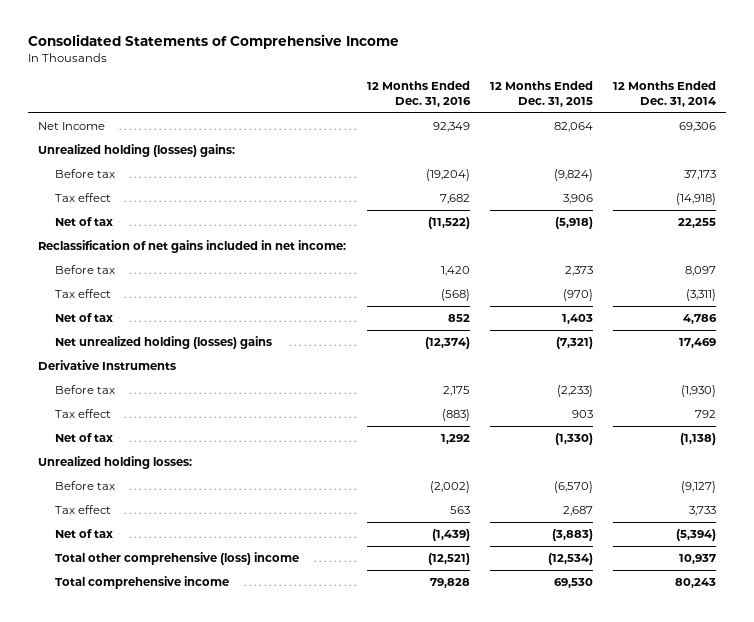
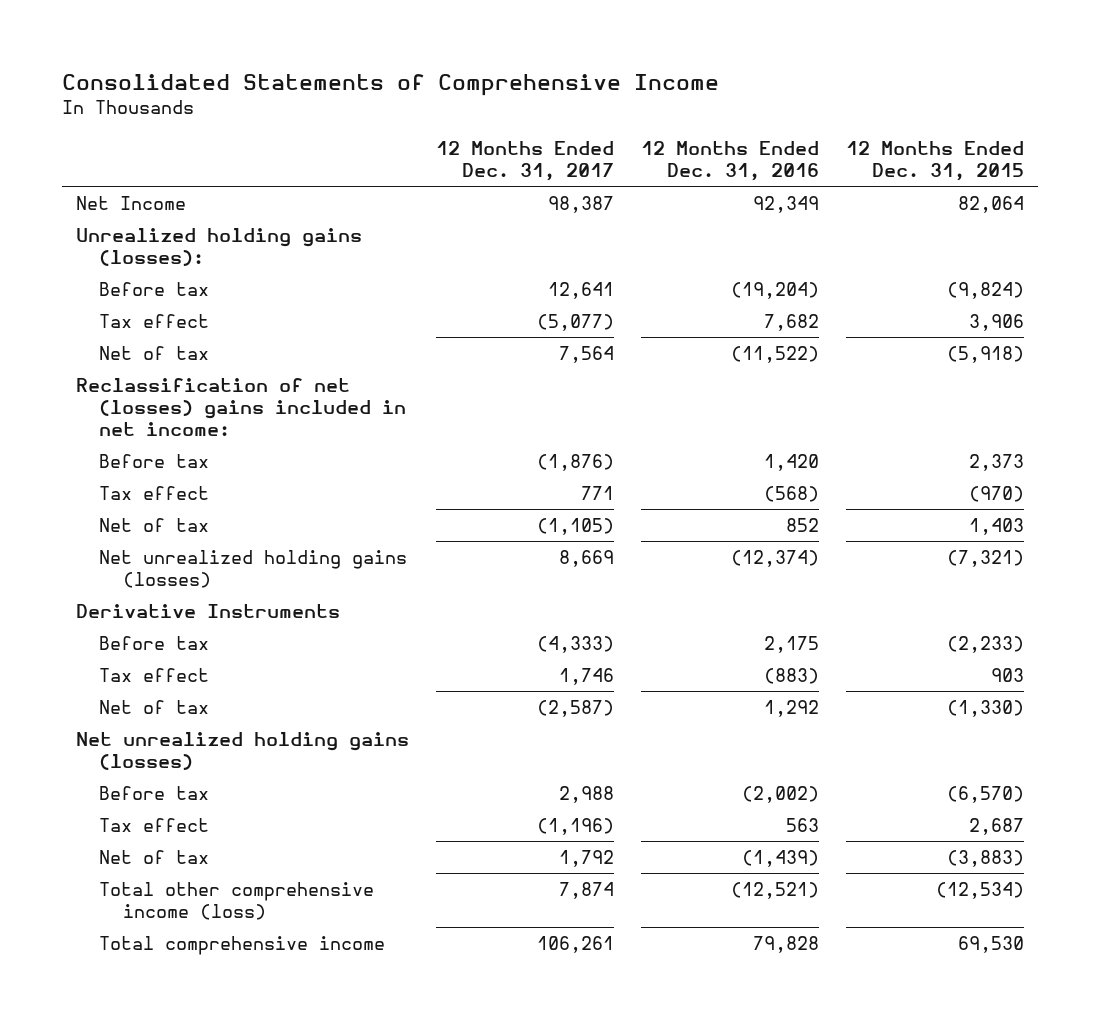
- | 12 Months Ended Dec. 31, 2016 | 12 Months Ended Dec. 31, 2015 | 12 Months Ended Dec. 31, 2014
+ | 12 Months Ended Dec. 31, 2017 | 12 Months Ended Dec. 31, 2016 | 12 Months Ended Dec. 31, 2015
- Unrealized holding (losses) gains:
+ Unrealized holding gains (losses):
- Reclassification of net gains included in net income:
+ Reclassification of net (losses) gains included in net income:
- Net unrealized holding (losses) gains | (12,374) | (7,321) | 17,469
+ Net unrealized holding gains (losses) | 8,669 | (12,374) | (7,321)
- Unrealized holding losses:
+ Net unrealized holding gains (losses)
- Total other comprehensive (loss) income | (12,521) | (12,534) | 10,937
+ Total other comprehensive income (loss) | 7,874 | (12,521) | (12,534)

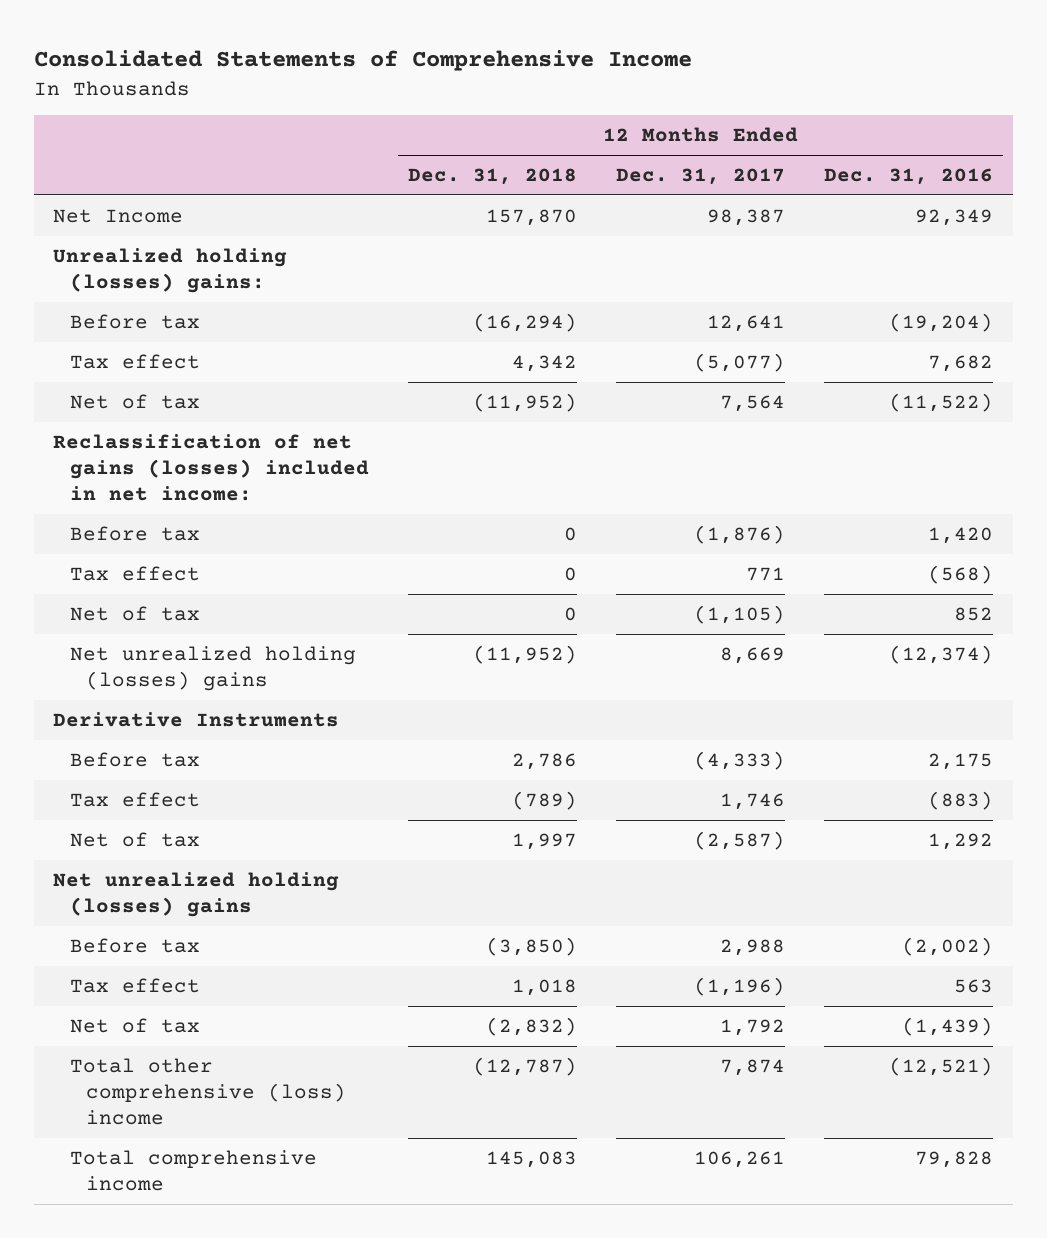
- | 12 Months Ended Dec. 31, 2017 | 12 Months Ended Dec. 31, 2016 | 12 Months Ended Dec. 31, 2015
+ | 12 Months Ended Dec. 31, 2018 | 12 Months Ended Dec. 31, 2017 | 12 Months Ended Dec. 31, 2016
- Unrealized holding gains (losses):
+ Unrealized holding (losses) gains:
- Reclassification of net (losses) gains included in net income:
+ Reclassification of net gains (losses) included in net income:
- Net unrealized holding gains (losses) | 8,669 | (12,374) | (7,321)
+ Net unrealized holding (losses) gains | (11,952) | 8,669 | (12,374)
- Net unrealized holding gains (losses)
+ Net unrealized holding (losses) gains
- Total other comprehensive income (loss) | 7,874 | (12,521) | (12,534)
+ Total other comprehensive (loss) income | (12,787) | 7,874 | (12,521)

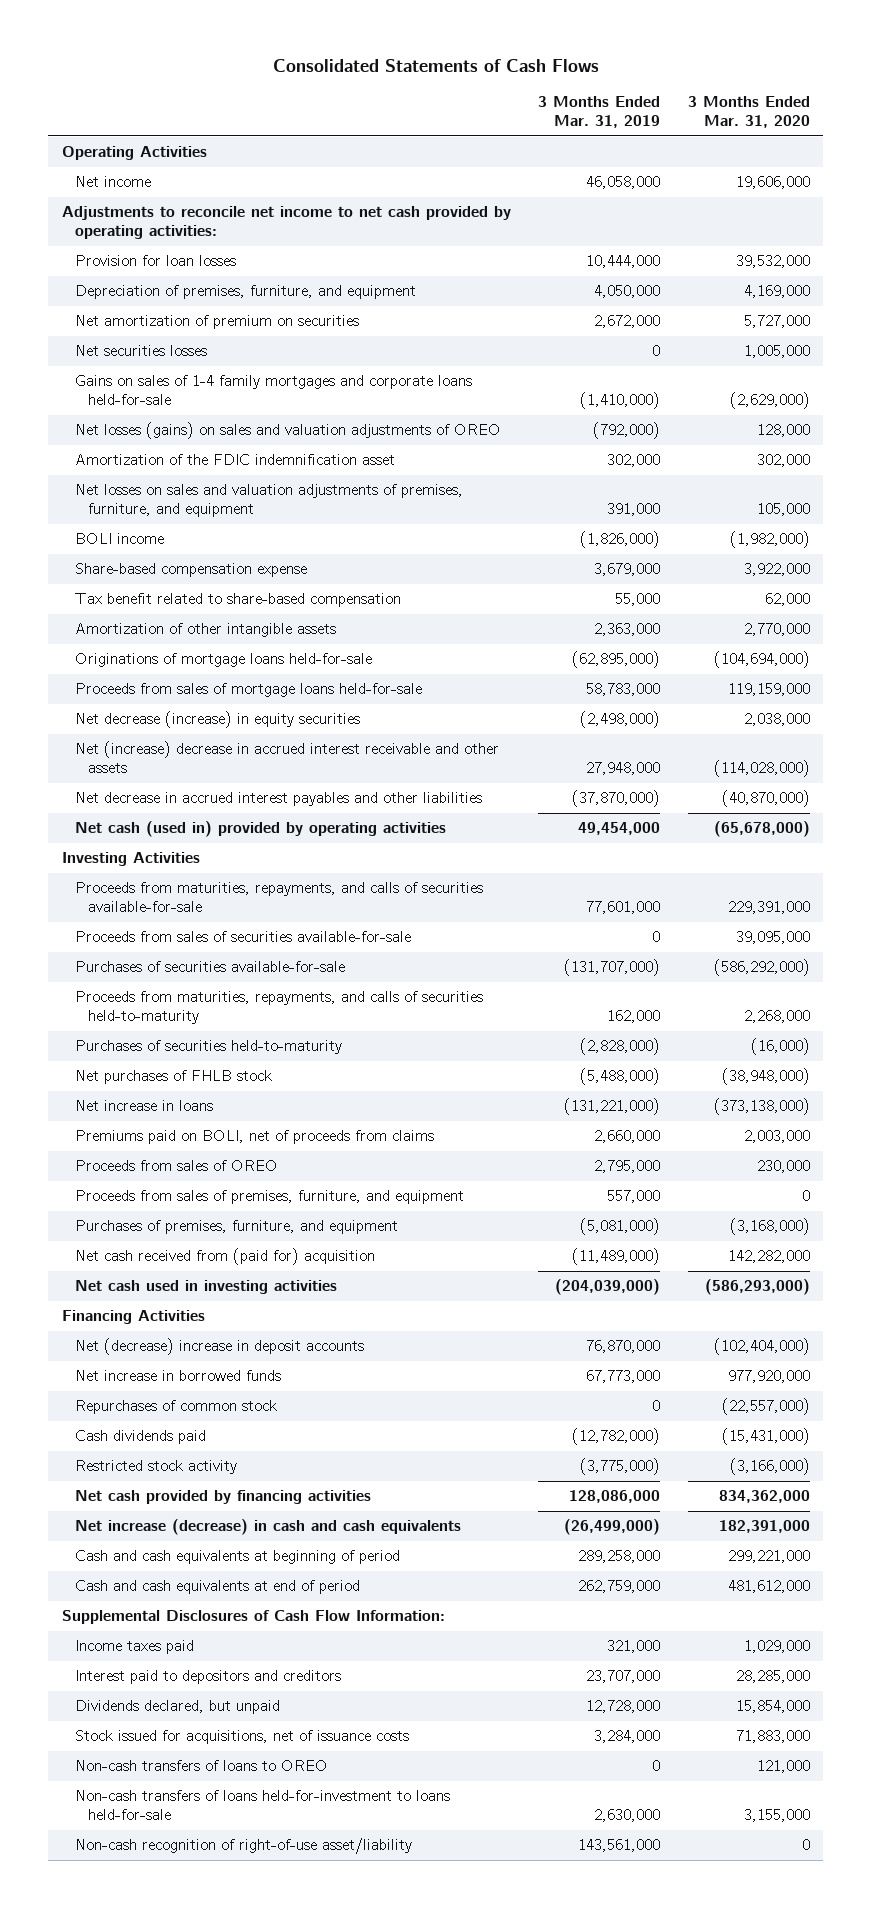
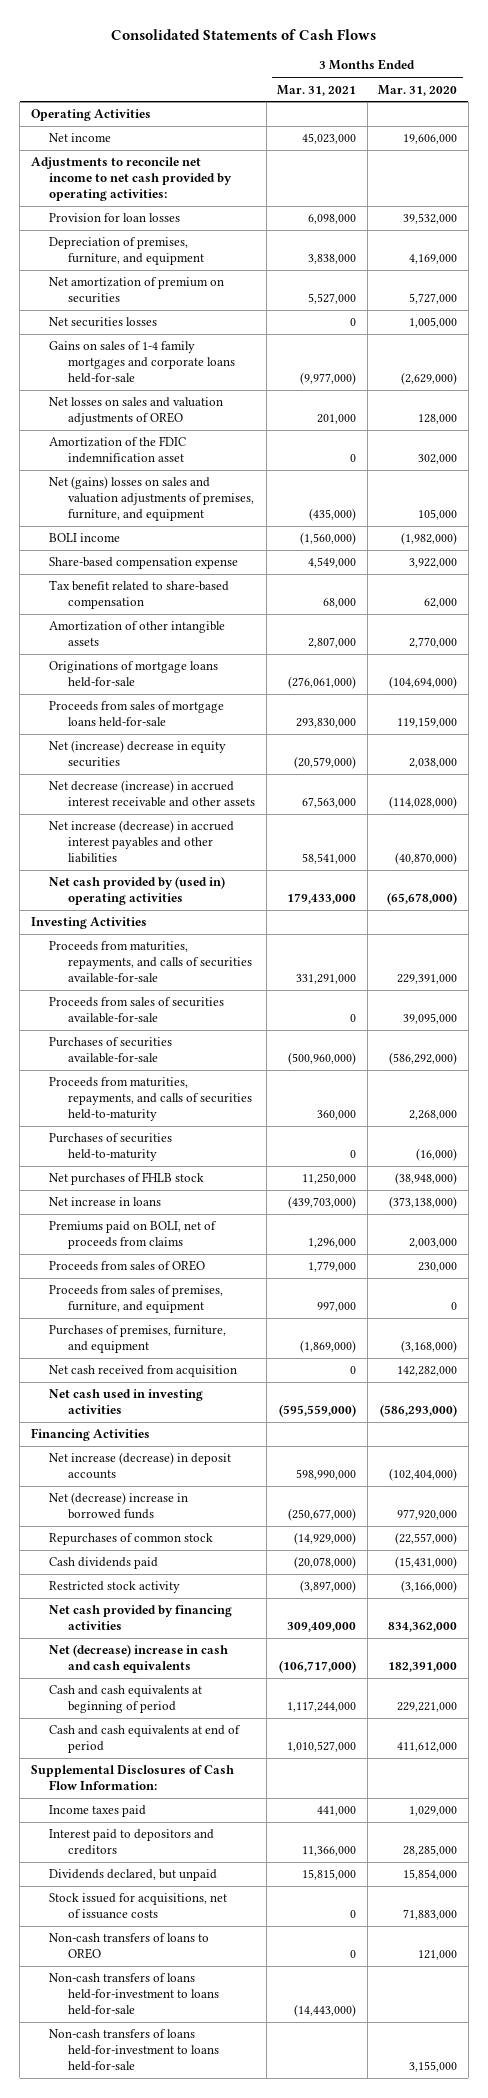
- | 3 Months Ended Mar. 31, 2019 | 3 Months Ended Mar. 31, 2020
+ | 3 Months Ended Mar. 31, 2021 | 3 Months Ended Mar. 31, 2020
- Net losses (gains) on sales and valuation adjustments of OREO | (792,000) | 128,000
+ Net losses on sales and valuation adjustments of OREO | 201,000 | 128,000
- Net losses on sales and valuation adjustments of premises, furniture, and equipment | 391,000 | 105,000
+ Net (gains) losses on sales and valuation adjustments of premises, furniture, and equipment | (435,000) | 105,000
- Net decrease (increase) in equity securities | (2,498,000) | 2,038,000
- Net (increase) decrease in accrued interest receivable and other assets | 27,948,000 | (114,028,000)
- Net decrease in accrued interest payables and other liabilities | (37,870,000) | (40,870,000)
- Net cash (used in) provided by operating activities | 49,454,000 | (65,678,000)
+ Net (increase) decrease in equity securities | (20,579,000) | 2,038,000
+ Net decrease (increase) in accrued interest receivable and other assets | 67,563,000 | (114,028,000)
+ Net increase (decrease) in accrued interest payables and other liabilities | 58,541,000 | (40,870,000)
+ Net cash provided by (used in) operating activities | 179,433,000 | (65,678,000)
- Net cash received from (paid for) acquisition | (11,489,000) | 142,282,000
+ Net cash received from acquisition | 0 | 142,282,000
- Net (decrease) increase in deposit accounts | 76,870,000 | (102,404,000)
- Net increase in borrowed funds | 67,773,000 | 977,920,000
+ Net increase (decrease) in deposit accounts | 598,990,000 | (102,404,000)
+ Net (decrease) increase in borrowed funds | (250,677,000) | 977,920,000
- Net increase (decrease) in cash and cash equivalents | (26,499,000) | 182,391,000
- Cash and cash equivalents at beginning of period | 289,258,000 | 299,221,000
- Cash and cash equivalents at end of period | 262,759,000 | 481,612,000
+ Net (decrease) increase in cash and cash equivalents | (106,717,000) | 182,391,000
+ Cash and cash equivalents at beginning of period | 1,117,244,000 | 229,221,000
+ Cash and cash equivalents at end of period | 1,010,527,000 | 411,612,000
+ Non-cash transfers of loans held-for-investment to loans held-for-sale | (14,443,000) |
- Non-cash recognition of right-of-use asset/liability | 143,561,000 | 0

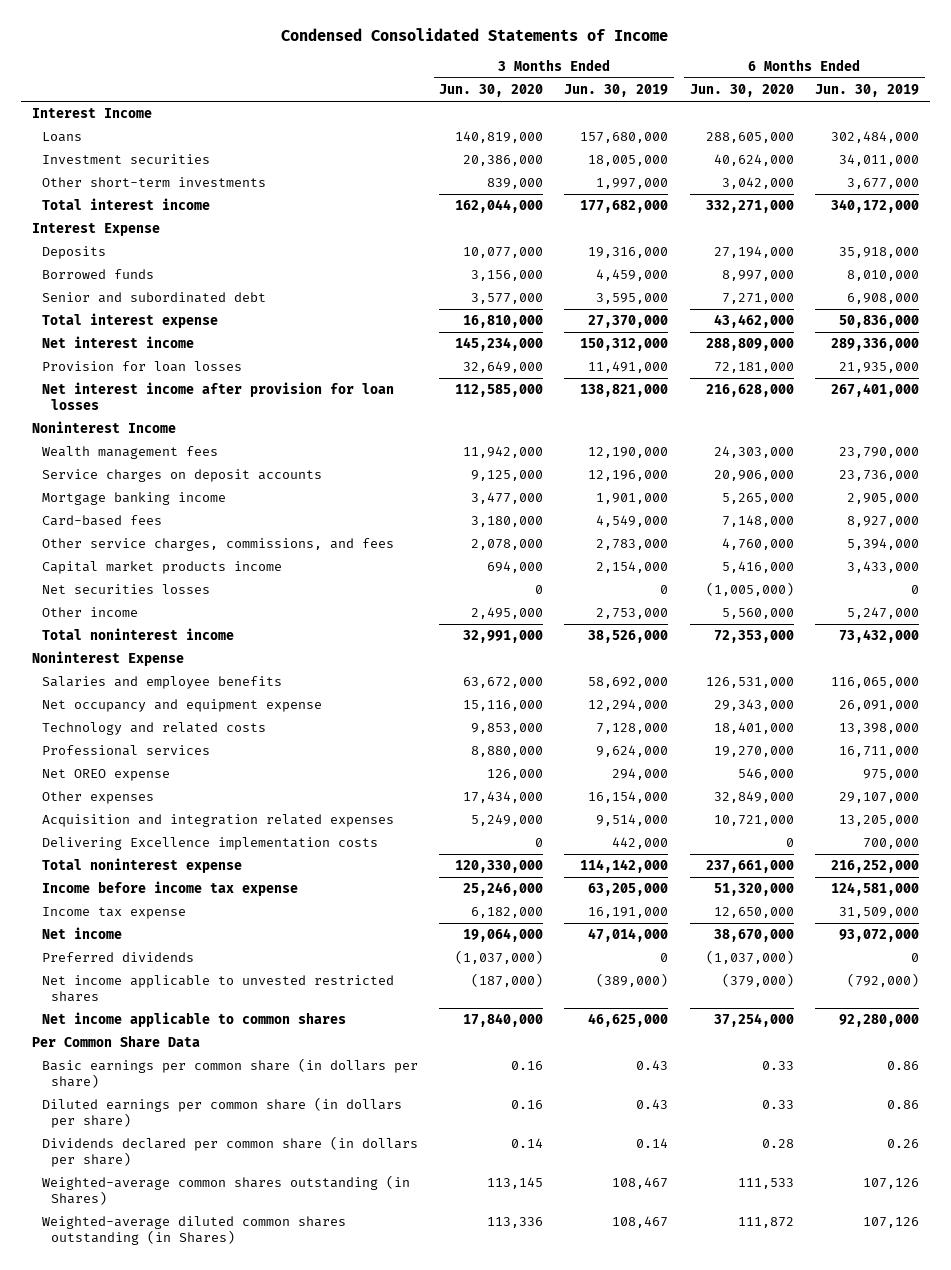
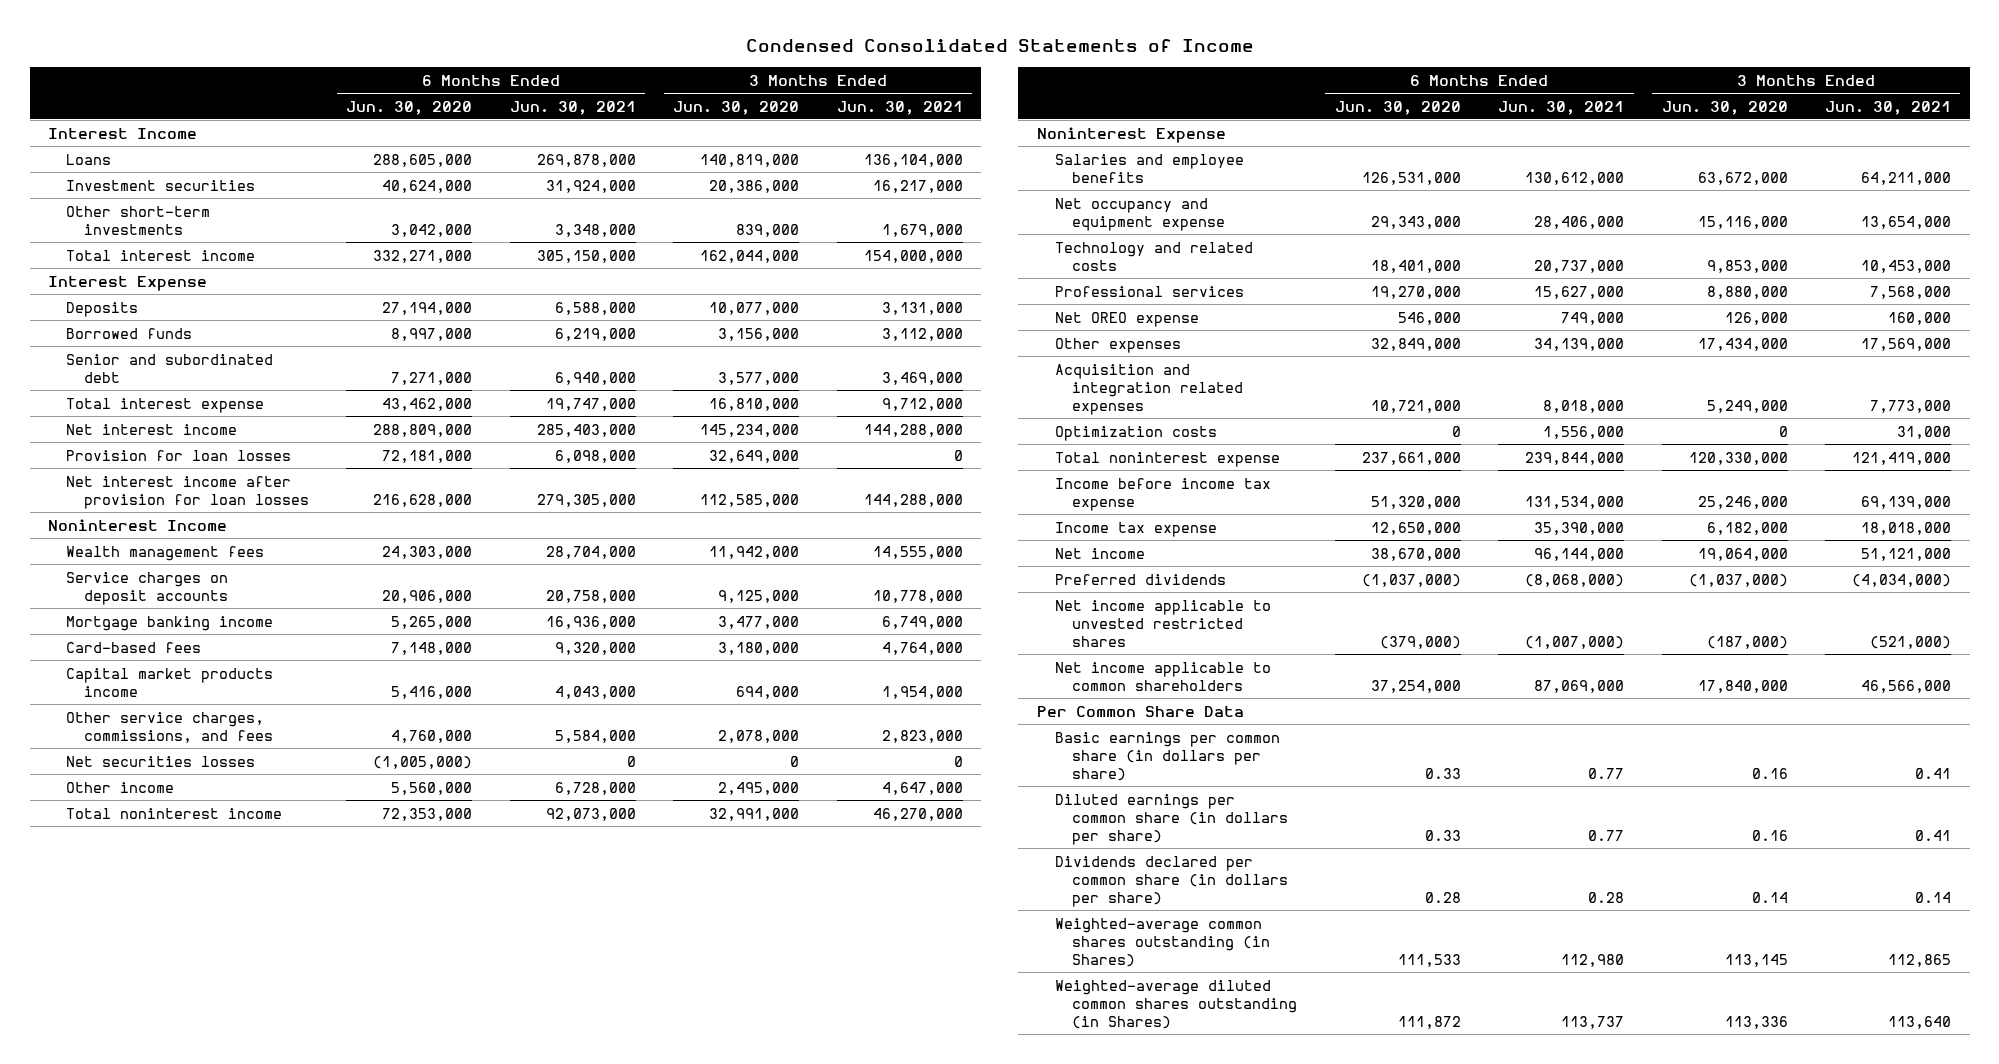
- | 3 Months Ended Jun. 30, 2020 | 3 Months Ended Jun. 30, 2019 | 6 Months Ended Jun. 30, 2020 | 6 Months Ended Jun. 30, 2019
+ | 6 Months Ended Jun. 30, 2020 | 6 Months Ended Jun. 30, 2021 | 3 Months Ended Jun. 30, 2020 | 3 Months Ended Jun. 30, 2021
moved down: Other service charges, commissions, and fees | 4,760,000 | 5,584,000 | 2,078,000 | 2,823,000
- Delivering Excellence implementation costs | 0 | 442,000 | 0 | 700,000
+ Optimization costs | 0 | 1,556,000 | 0 | 31,000
- Net income applicable to common shares | 17,840,000 | 46,625,000 | 37,254,000 | 92,280,000
+ Net income applicable to common shareholders | 37,254,000 | 87,069,000 | 17,840,000 | 46,566,000

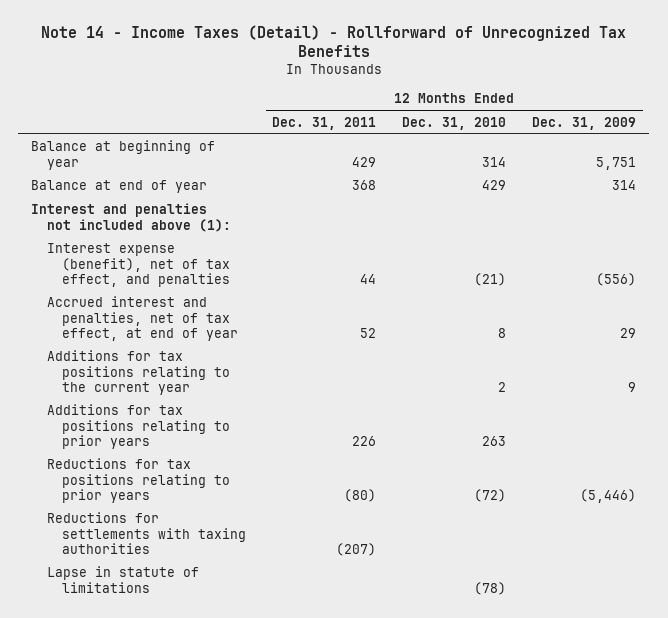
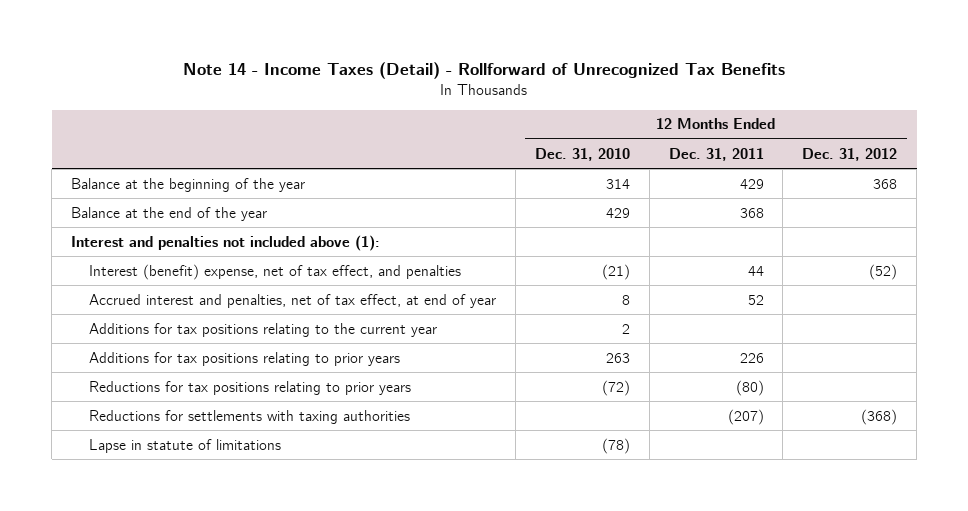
- | 12 Months Ended Dec. 31, 2011 | 12 Months Ended Dec. 31, 2010 | 12 Months Ended Dec. 31, 2009
+ | 12 Months Ended Dec. 31, 2010 | 12 Months Ended Dec. 31, 2011 | 12 Months Ended Dec. 31, 2012
- Balance at beginning of year | 429 | 314 | 5,751
- Balance at end of year | 368 | 429 | 314
+ Balance at the beginning of the year | 314 | 429 | 368
+ Balance at the end of the year | 429 | 368 |
- Interest expense (benefit), net of tax effect, and penalties | 44 | (21) | (556)
+ Interest (benefit) expense, net of tax effect, and penalties | (21) | 44 | (52)

